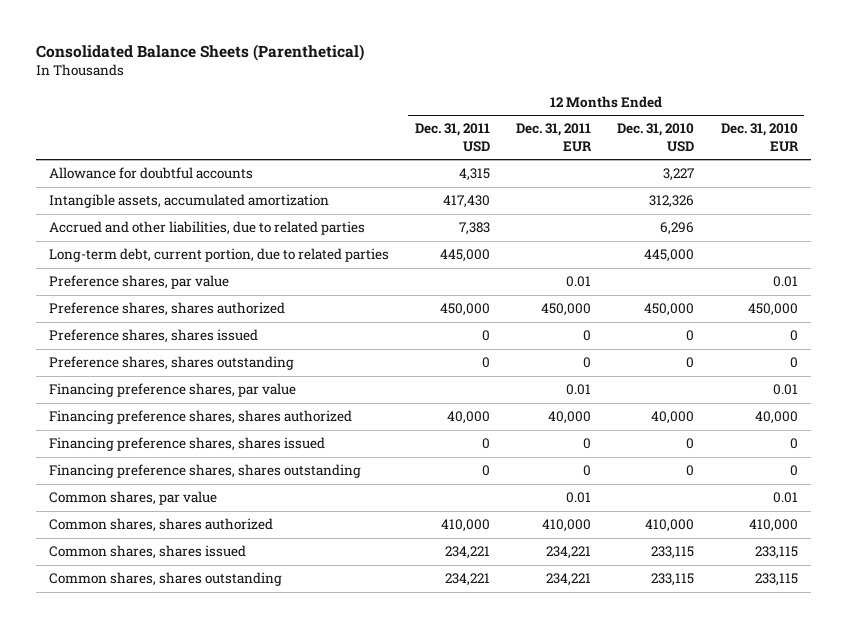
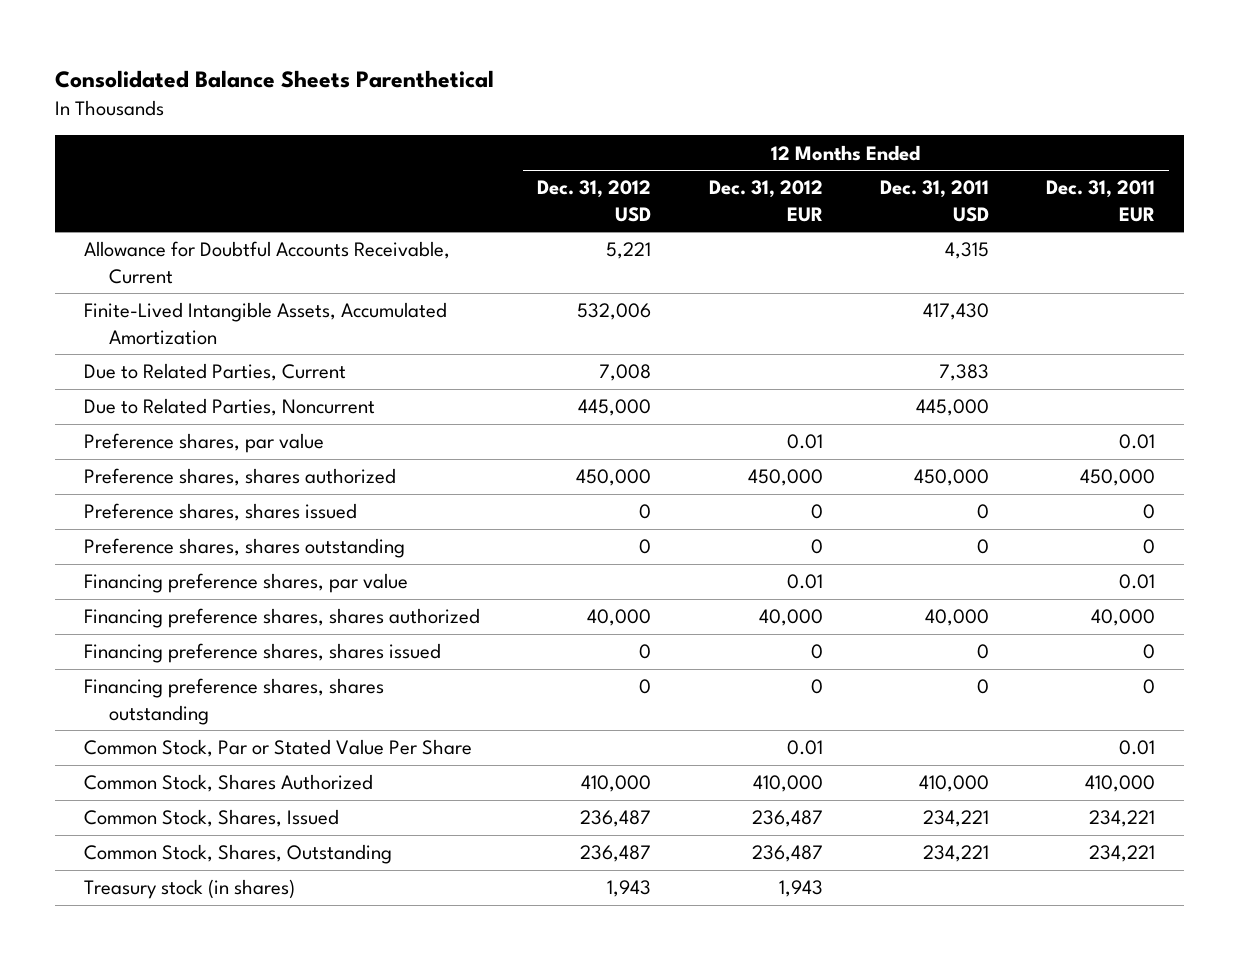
- Consolidated Balance Sheets (Parenthetical)
+ Consolidated Balance Sheets Parenthetical
- | 12 Months Ended Dec. 31, 2011 USD | 12 Months Ended Dec. 31, 2011 EUR | 12 Months Ended Dec. 31, 2010 USD | 12 Months Ended Dec. 31, 2010 EUR
+ | 12 Months Ended Dec. 31, 2012 USD | 12 Months Ended Dec. 31, 2012 EUR | 12 Months Ended Dec. 31, 2011 USD | 12 Months Ended Dec. 31, 2011 EUR
- Allowance for doubtful accounts | 4,315 | | 3,227 |
- Intangible assets, accumulated amortization | 417,430 | | 312,326 |
- Accrued and other liabilities, due to related parties | 7,383 | | 6,296 |
- Long-term debt, current portion, due to related parties | 445,000 | | 445,000 |
+ Allowance for Doubtful Accounts Receivable, Current | 5,221 | | 4,315 |
+ Finite-Lived Intangible Assets, Accumulated Amortization | 532,006 | | 417,430 |
+ Due to Related Parties, Current | 7,008 | | 7,383 |
+ Due to Related Parties, Noncurrent | 445,000 | | 445,000 |
- Common shares, par value | | 0.01 | | 0.01
- Common shares, shares authorized | 410,000 | 410,000 | 410,000 | 410,000
- Common shares, shares issued | 234,221 | 234,221 | 233,115 | 233,115
- Common shares, shares outstanding | 234,221 | 234,221 | 233,115 | 233,115
+ Common Stock, Par or Stated Value Per Share | | 0.01 | | 0.01
+ Common Stock, Shares Authorized | 410,000 | 410,000 | 410,000 | 410,000
+ Common Stock, Shares, Issued | 236,487 | 236,487 | 234,221 | 234,221
+ Common Stock, Shares, Outstanding | 236,487 | 236,487 | 234,221 | 234,221
+ Treasury stock (in shares) | 1,943 | 1,943 | |

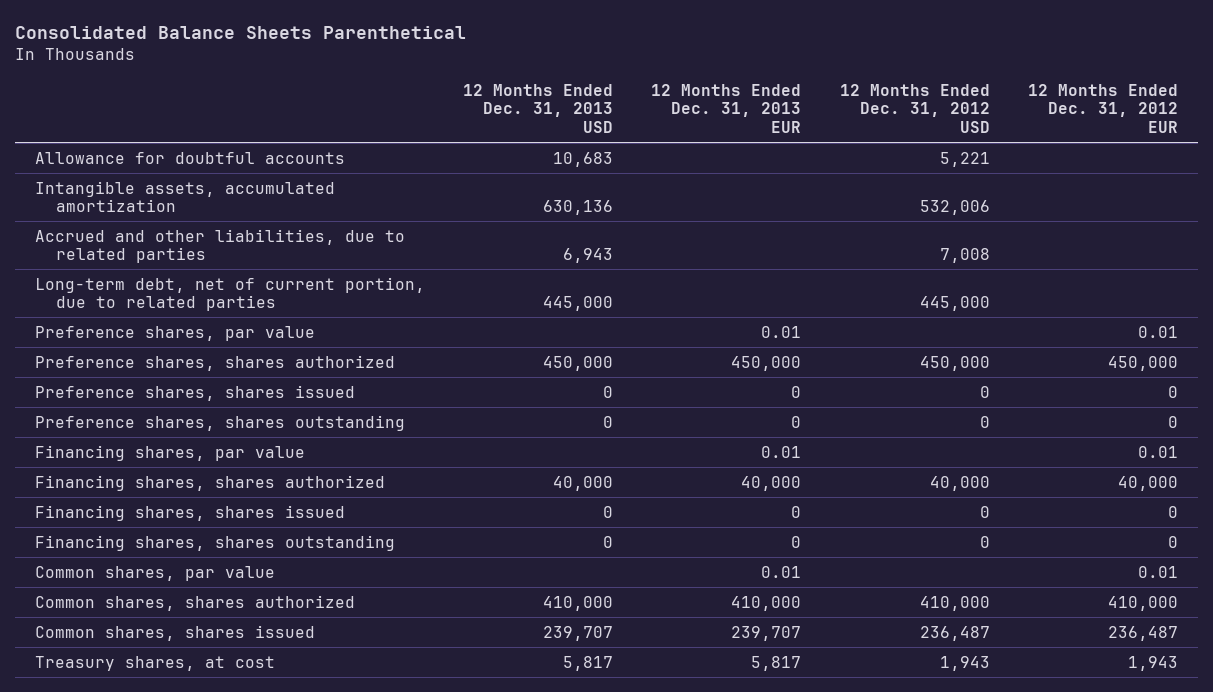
- | 12 Months Ended Dec. 31, 2012 USD | 12 Months Ended Dec. 31, 2012 EUR | 12 Months Ended Dec. 31, 2011 USD | 12 Months Ended Dec. 31, 2011 EUR
+ | 12 Months Ended Dec. 31, 2013 USD | 12 Months Ended Dec. 31, 2013 EUR | 12 Months Ended Dec. 31, 2012 USD | 12 Months Ended Dec. 31, 2012 EUR
- Allowance for Doubtful Accounts Receivable, Current | 5,221 | | 4,315 |
- Finite-Lived Intangible Assets, Accumulated Amortization | 532,006 | | 417,430 |
- Due to Related Parties, Current | 7,008 | | 7,383 |
- Due to Related Parties, Noncurrent | 445,000 | | 445,000 |
+ Allowance for doubtful accounts | 10,683 | | 5,221 |
+ Intangible assets, accumulated amortization | 630,136 | | 532,006 |
+ Accrued and other liabilities, due to related parties | 6,943 | | 7,008 |
+ Long-term debt, net of current portion, due to related parties | 445,000 | | 445,000 |
- Financing preference shares, par value | | 0.01 | | 0.01
- Financing preference shares, shares authorized | 40,000 | 40,000 | 40,000 | 40,000
- Financing preference shares, shares issued | 0 | 0 | 0 | 0
- Financing preference shares, shares outstanding | 0 | 0 | 0 | 0
- Common Stock, Par or Stated Value Per Share | | 0.01 | | 0.01
- Common Stock, Shares Authorized | 410,000 | 410,000 | 410,000 | 410,000
- Common Stock, Shares, Issued | 236,487 | 236,487 | 234,221 | 234,221
- Common Stock, Shares, Outstanding | 236,487 | 236,487 | 234,221 | 234,221
- Treasury stock (in shares) | 1,943 | 1,943 | |
+ Financing shares, par value | | 0.01 | | 0.01
+ Financing shares, shares authorized | 40,000 | 40,000 | 40,000 | 40,000
+ Financing shares, shares issued | 0 | 0 | 0 | 0
+ Financing shares, shares outstanding | 0 | 0 | 0 | 0
+ Common shares, par value | | 0.01 | | 0.01
+ Common shares, shares authorized | 410,000 | 410,000 | 410,000 | 410,000
+ Common shares, shares issued | 239,707 | 239,707 | 236,487 | 236,487
+ Treasury shares, at cost | 5,817 | 5,817 | 1,943 | 1,943

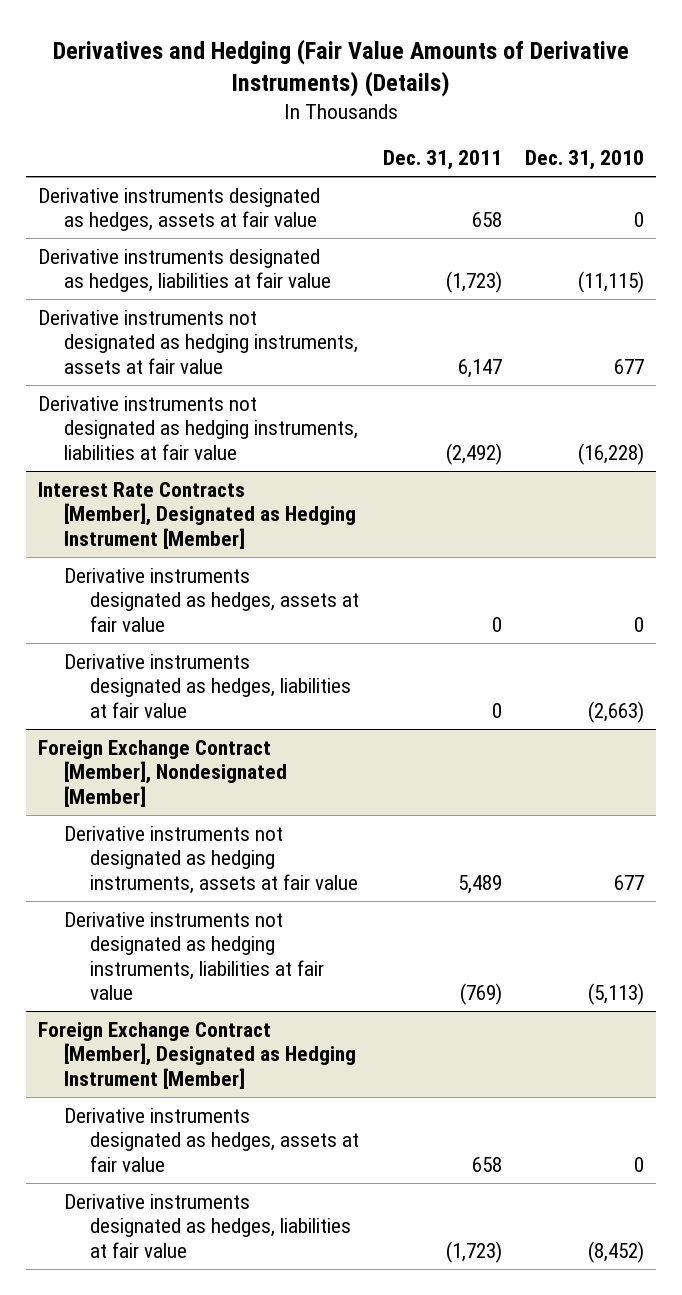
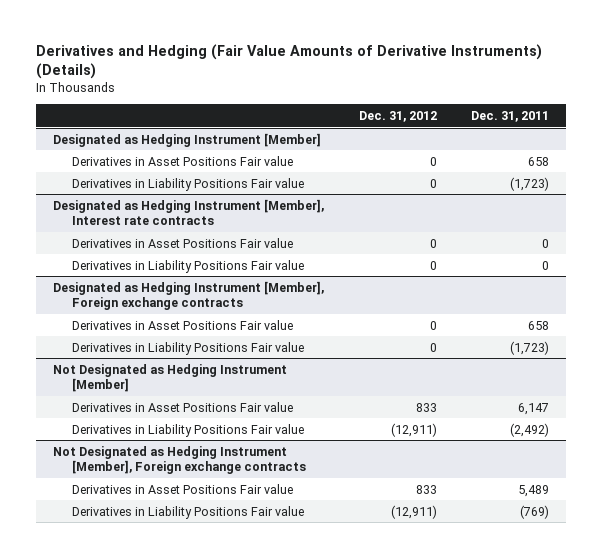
- | Dec. 31, 2011 | Dec. 31, 2010
+ | Dec. 31, 2012 | Dec. 31, 2011
- Derivative instruments designated as hedges, assets at fair value | 658 | 0
- Derivative instruments designated as hedges, liabilities at fair value | (1,723) | (11,115)
- Derivative instruments not designated as hedging instruments, assets at fair value | 6,147 | 677
- Derivative instruments not designated as hedging instruments, liabilities at fair value | (2,492) | (16,228)
- Interest Rate Contracts [Member], Designated as Hedging Instrument [Member]
- Derivative instruments designated as hedges, assets at fair value | 0 | 0
- Derivative instruments designated as hedges, liabilities at fair value | 0 | (2,663)
- Foreign Exchange Contract [Member], Nondesignated [Member]
- Derivative instruments not designated as hedging instruments, assets at fair value | 5,489 | 677
- Derivative instruments not designated as hedging instruments, liabilities at fair value | (769) | (5,113)
- Foreign Exchange Contract [Member], Designated as Hedging Instrument [Member]
- Derivative instruments designated as hedges, assets at fair value | 658 | 0
- Derivative instruments designated as hedges, liabilities at fair value | (1,723) | (8,452)
+ Designated as Hedging Instrument [Member]
+ Derivatives in Asset Positions Fair value | 0 | 658
+ Derivatives in Liability Positions Fair value | 0 | (1,723)
+ Designated as Hedging Instrument [Member], Interest rate contracts
+ Derivatives in Asset Positions Fair value | 0 | 0
+ Derivatives in Liability Positions Fair value | 0 | 0
+ Designated as Hedging Instrument [Member], Foreign exchange contracts
+ Derivatives in Asset Positions Fair value | 0 | 658
+ Derivatives in Liability Positions Fair value | 0 | (1,723)
+ Not Designated as Hedging Instrument [Member]
+ Derivatives in Asset Positions Fair value | 833 | 6,147
+ Derivatives in Liability Positions Fair value | (12,911) | (2,492)
+ Not Designated as Hedging Instrument [Member], Foreign exchange contracts
+ Derivatives in Asset Positions Fair value | 833 | 5,489
+ Derivatives in Liability Positions Fair value | (12,911) | (769)

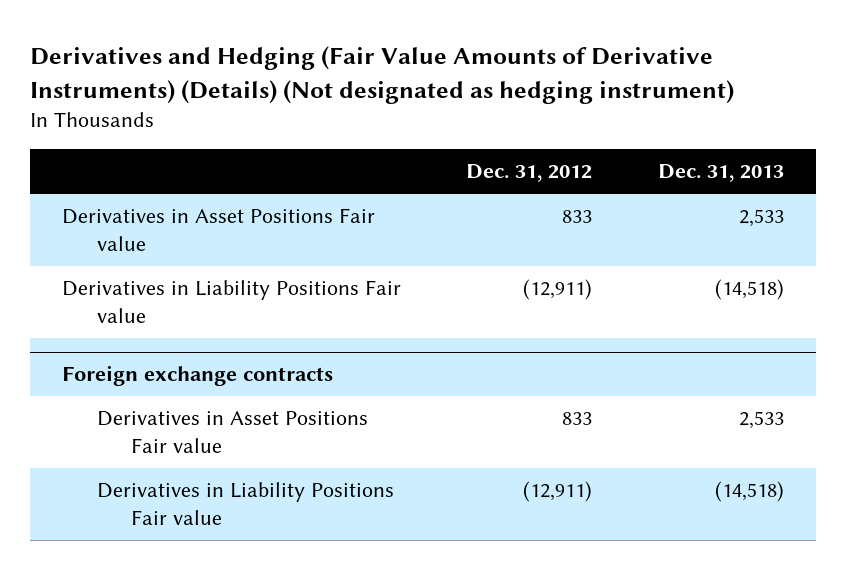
- Derivatives and Hedging (Fair Value Amounts of Derivative Instruments) (Details)
+ Derivatives and Hedging (Fair Value Amounts of Derivative Instruments) (Details) (Not designated as hedging instrument)
- | Dec. 31, 2012 | Dec. 31, 2011
+ | Dec. 31, 2012 | Dec. 31, 2013
- Designated as Hedging Instrument [Member]
- Derivatives in Asset Positions Fair value | 0 | 658
- Derivatives in Liability Positions Fair value | 0 | (1,723)
- Designated as Hedging Instrument [Member], Interest rate contracts
- Derivatives in Asset Positions Fair value | 0 | 0
- Derivatives in Liability Positions Fair value | 0 | 0
- Designated as Hedging Instrument [Member], Foreign exchange contracts
- Derivatives in Asset Positions Fair value | 0 | 658
- Derivatives in Liability Positions Fair value | 0 | (1,723)
- Not Designated as Hedging Instrument [Member]
- Not Designated as Hedging Instrument [Member], Foreign exchange contracts
+ Foreign exchange contracts

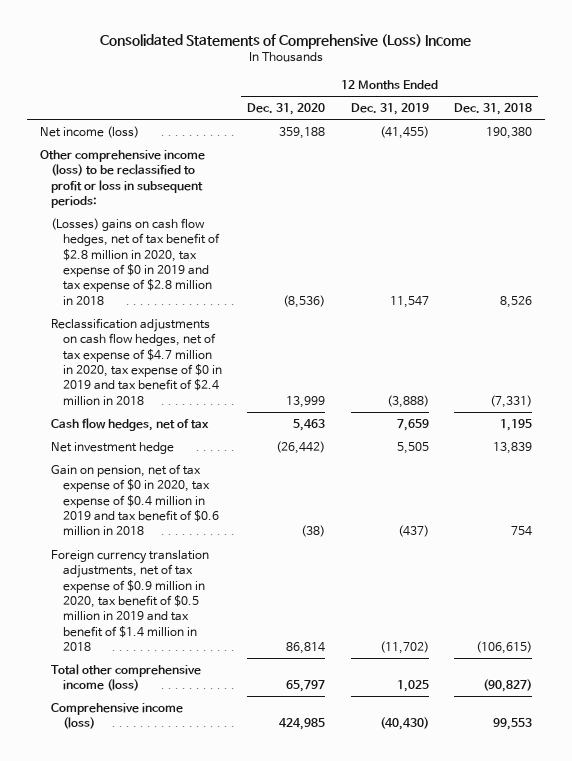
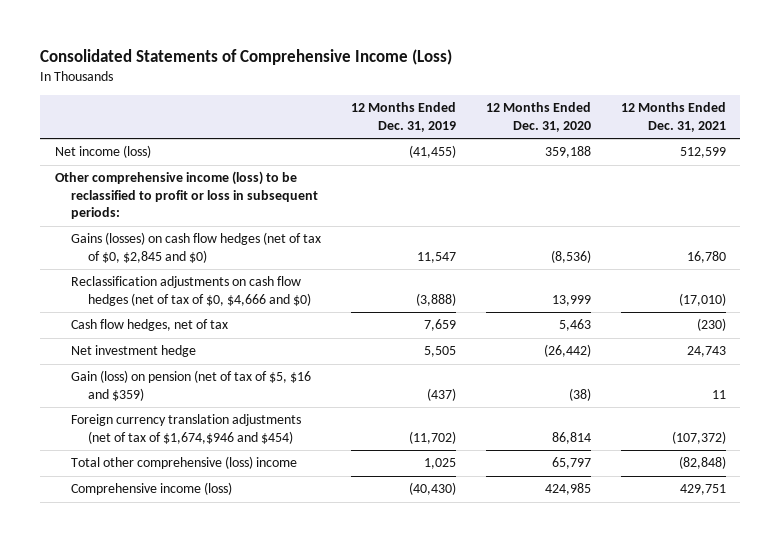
- Consolidated Statements of Comprehensive (Loss) Income
+ Consolidated Statements of Comprehensive Income (Loss)
- | 12 Months Ended Dec. 31, 2020 | 12 Months Ended Dec. 31, 2019 | 12 Months Ended Dec. 31, 2018
+ | 12 Months Ended Dec. 31, 2019 | 12 Months Ended Dec. 31, 2020 | 12 Months Ended Dec. 31, 2021
- (Losses) gains on cash flow hedges, net of tax benefit of $2.8 million in 2020, tax expense of $0 in 2019 and tax expense of $2.8 million in 2018 | (8,536) | 11,547 | 8,526
- Reclassification adjustments on cash flow hedges, net of tax expense of $4.7 million in 2020, tax expense of $0 in 2019 and tax benefit of $2.4 million in 2018 | 13,999 | (3,888) | (7,331)
+ Gains (losses) on cash flow hedges (net of tax of $0, $2,845 and $0) | 11,547 | (8,536) | 16,780
+ Reclassification adjustments on cash flow hedges (net of tax of $0, $4,666 and $0) | (3,888) | 13,999 | (17,010)
- Gain on pension, net of tax expense of $0 in 2020, tax expense of $0.4 million in 2019 and tax benefit of $0.6 million in 2018 | (38) | (437) | 754
- Foreign currency translation adjustments, net of tax expense of $0.9 million in 2020, tax benefit of $0.5 million in 2019 and tax benefit of $1.4 million in 2018 | 86,814 | (11,702) | (106,615)
- Total other comprehensive income (loss) | 65,797 | 1,025 | (90,827)
+ Gain (loss) on pension (net of tax of $5, $16 and $359) | (437) | (38) | 11
+ Foreign currency translation adjustments (net of tax of $1,674,$946 and $454) | (11,702) | 86,814 | (107,372)
+ Total other comprehensive (loss) income | 1,025 | 65,797 | (82,848)

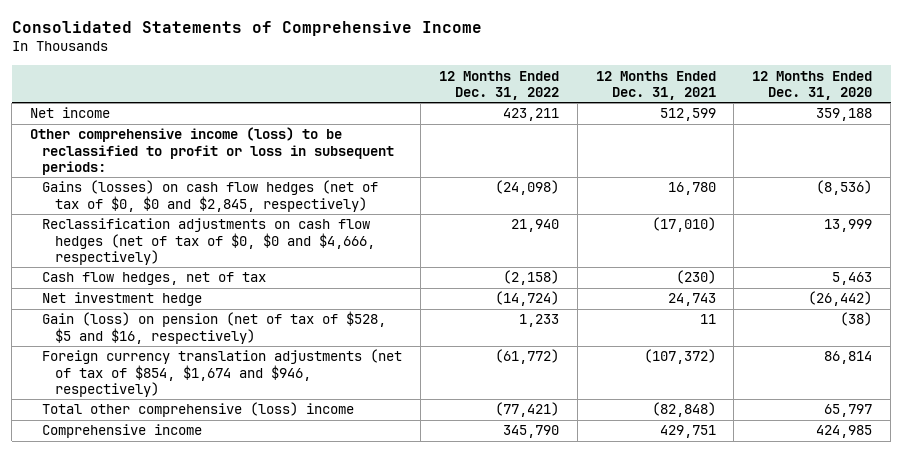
- Consolidated Statements of Comprehensive Income (Loss)
+ Consolidated Statements of Comprehensive Income
- | 12 Months Ended Dec. 31, 2019 | 12 Months Ended Dec. 31, 2020 | 12 Months Ended Dec. 31, 2021
+ | 12 Months Ended Dec. 31, 2022 | 12 Months Ended Dec. 31, 2021 | 12 Months Ended Dec. 31, 2020
- Net income (loss) | (41,455) | 359,188 | 512,599
+ Net income | 423,211 | 512,599 | 359,188
- Gains (losses) on cash flow hedges (net of tax of $0, $2,845 and $0) | 11,547 | (8,536) | 16,780
- Reclassification adjustments on cash flow hedges (net of tax of $0, $4,666 and $0) | (3,888) | 13,999 | (17,010)
+ Gains (losses) on cash flow hedges (net of tax of $0, $0 and $2,845, respectively) | (24,098) | 16,780 | (8,536)
+ Reclassification adjustments on cash flow hedges (net of tax of $0, $0 and $4,666, respectively) | 21,940 | (17,010) | 13,999
- Gain (loss) on pension (net of tax of $5, $16 and $359) | (437) | (38) | 11
- Foreign currency translation adjustments (net of tax of $1,674,$946 and $454) | (11,702) | 86,814 | (107,372)
+ Gain (loss) on pension (net of tax of $528, $5 and $16, respectively) | 1,233 | 11 | (38)
+ Foreign currency translation adjustments (net of tax of $854, $1,674 and $946, respectively) | (61,772) | (107,372) | 86,814
- Comprehensive income (loss) | (40,430) | 424,985 | 429,751
+ Comprehensive income | 345,790 | 429,751 | 424,985

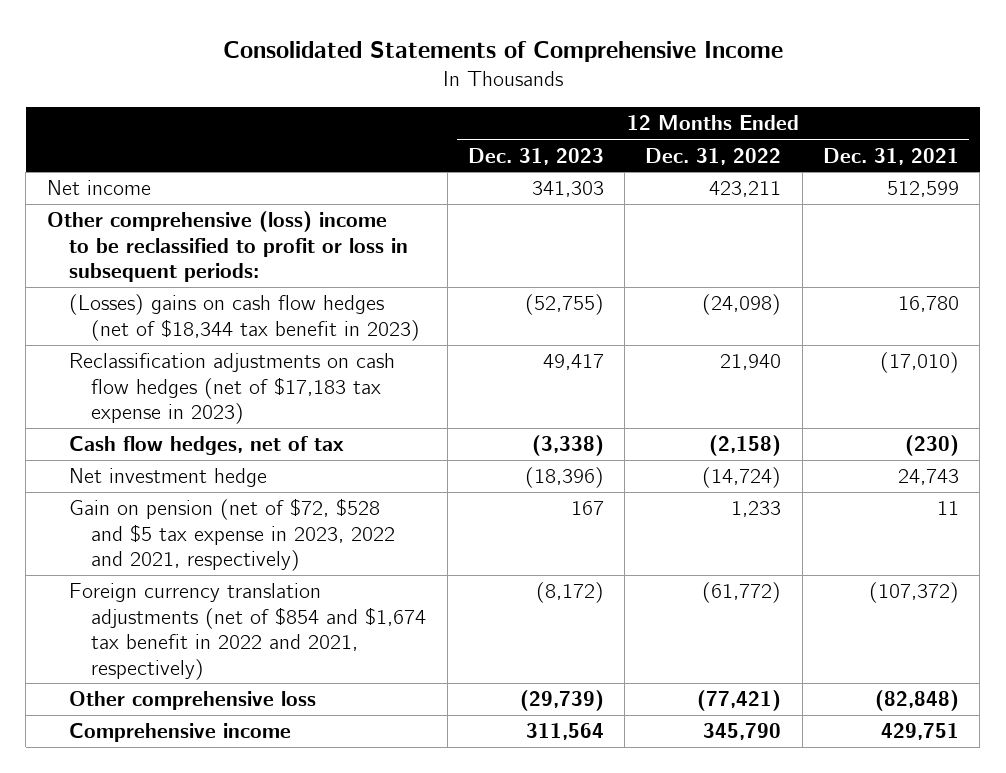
- | 12 Months Ended Dec. 31, 2022 | 12 Months Ended Dec. 31, 2021 | 12 Months Ended Dec. 31, 2020
+ | 12 Months Ended Dec. 31, 2023 | 12 Months Ended Dec. 31, 2022 | 12 Months Ended Dec. 31, 2021
- Other comprehensive income (loss) to be reclassified to profit or loss in subsequent periods:
- Gains (losses) on cash flow hedges (net of tax of $0, $0 and $2,845, respectively) | (24,098) | 16,780 | (8,536)
- Reclassification adjustments on cash flow hedges (net of tax of $0, $0 and $4,666, respectively) | 21,940 | (17,010) | 13,999
+ Other comprehensive (loss) income to be reclassified to profit or loss in subsequent periods:
+ (Losses) gains on cash flow hedges (net of $18,344 tax benefit in 2023) | (52,755) | (24,098) | 16,780
+ Reclassification adjustments on cash flow hedges (net of $17,183 tax expense in 2023) | 49,417 | 21,940 | (17,010)
- Gain (loss) on pension (net of tax of $528, $5 and $16, respectively) | 1,233 | 11 | (38)
- Foreign currency translation adjustments (net of tax of $854, $1,674 and $946, respectively) | (61,772) | (107,372) | 86,814
- Total other comprehensive (loss) income | (77,421) | (82,848) | 65,797
+ Gain on pension (net of $72, $528 and $5 tax expense in 2023, 2022 and 2021, respectively) | 167 | 1,233 | 11
+ Foreign currency translation adjustments (net of $854 and $1,674 tax benefit in 2022 and 2021, respectively) | (8,172) | (61,772) | (107,372)
+ Other comprehensive loss | (29,739) | (77,421) | (82,848)

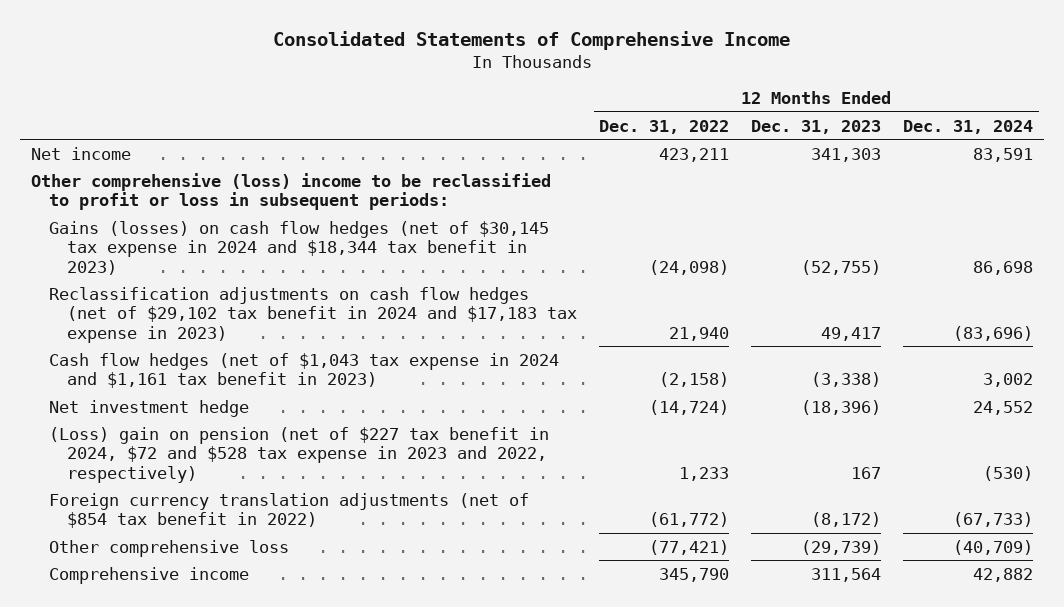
- | 12 Months Ended Dec. 31, 2023 | 12 Months Ended Dec. 31, 2022 | 12 Months Ended Dec. 31, 2021
+ | 12 Months Ended Dec. 31, 2022 | 12 Months Ended Dec. 31, 2023 | 12 Months Ended Dec. 31, 2024
- (Losses) gains on cash flow hedges (net of $18,344 tax benefit in 2023) | (52,755) | (24,098) | 16,780
- Reclassification adjustments on cash flow hedges (net of $17,183 tax expense in 2023) | 49,417 | 21,940 | (17,010)
- Cash flow hedges, net of tax | (3,338) | (2,158) | (230)
+ Gains (losses) on cash flow hedges (net of $30,145 tax expense in 2024 and $18,344 tax benefit in 2023) | (24,098) | (52,755) | 86,698
+ Reclassification adjustments on cash flow hedges (net of $29,102 tax benefit in 2024 and $17,183 tax expense in 2023) | 21,940 | 49,417 | (83,696)
+ Cash flow hedges (net of $1,043 tax expense in 2024 and $1,161 tax benefit in 2023) | (2,158) | (3,338) | 3,002
- Gain on pension (net of $72, $528 and $5 tax expense in 2023, 2022 and 2021, respectively) | 167 | 1,233 | 11
- Foreign currency translation adjustments (net of $854 and $1,674 tax benefit in 2022 and 2021, respectively) | (8,172) | (61,772) | (107,372)
+ (Loss) gain on pension (net of $227 tax benefit in 2024, $72 and $528 tax expense in 2023 and 2022, respectively) | 1,233 | 167 | (530)
+ Foreign currency translation adjustments (net of $854 tax benefit in 2022) | (61,772) | (8,172) | (67,733)

